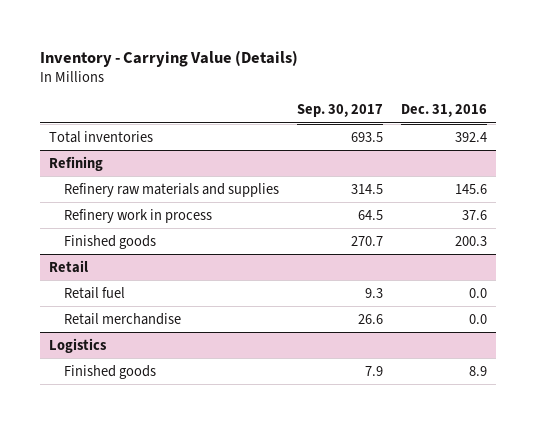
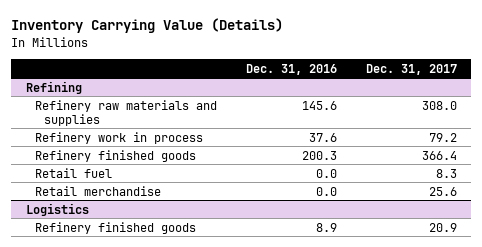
- Inventory - Carrying Value (Details)
+ Inventory Carrying Value (Details)
- | Sep. 30, 2017 | Dec. 31, 2016
+ | Dec. 31, 2016 | Dec. 31, 2017
- Total inventories | 693.5 | 392.4
@ Refining
- Finished goods | 270.7 | 200.3
- Retail
@ Refining
+ Refinery finished goods | 200.3 | 366.4
@ Logistics
- Finished goods | 7.9 | 8.9
+ Refinery finished goods | 8.9 | 20.9

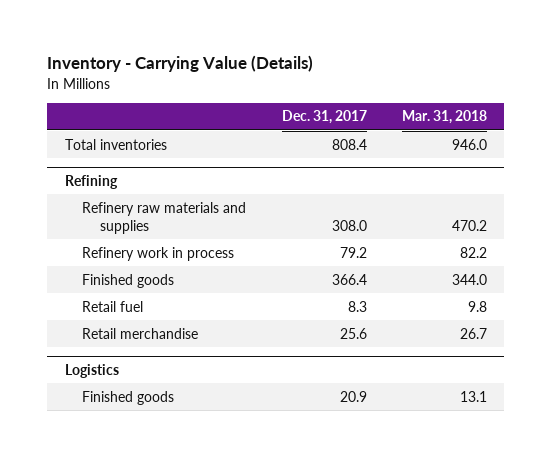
- Inventory Carrying Value (Details)
+ Inventory - Carrying Value (Details)
- | Dec. 31, 2016 | Dec. 31, 2017
+ | Dec. 31, 2017 | Mar. 31, 2018
+ Total inventories | 808.4 | 946.0
@ Refining
- Refinery finished goods | 200.3 | 366.4
+ Finished goods | 366.4 | 344.0
@ Logistics
- Refinery finished goods | 8.9 | 20.9
+ Finished goods | 20.9 | 13.1

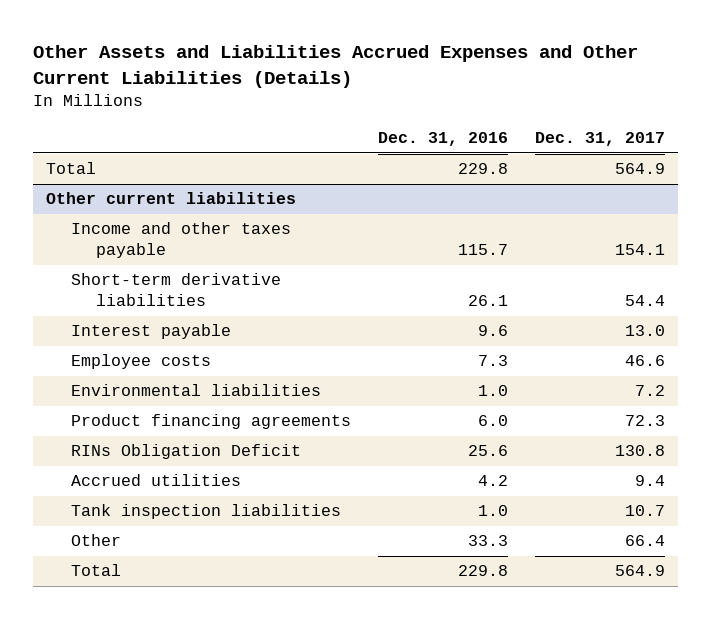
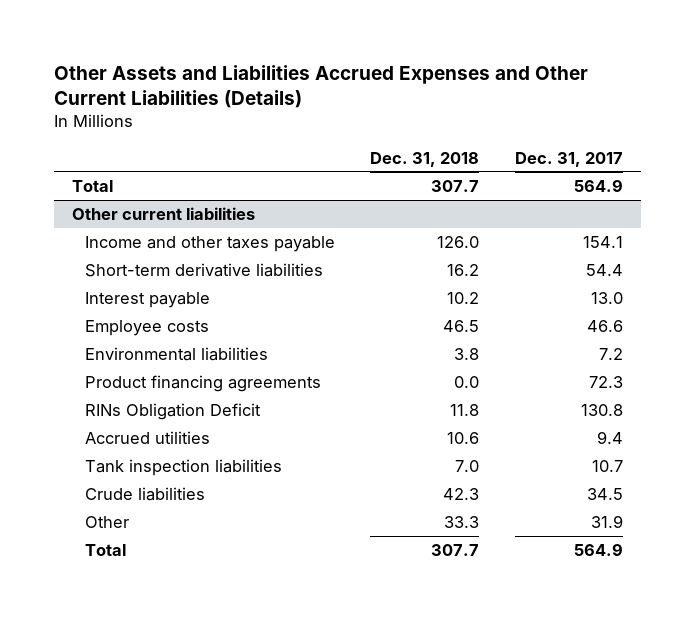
- | Dec. 31, 2016 | Dec. 31, 2017
+ | Dec. 31, 2018 | Dec. 31, 2017
@ Other current liabilities
- Other | 33.3 | 66.4
+ Crude liabilities | 42.3 | 34.5
+ Other | 33.3 | 31.9

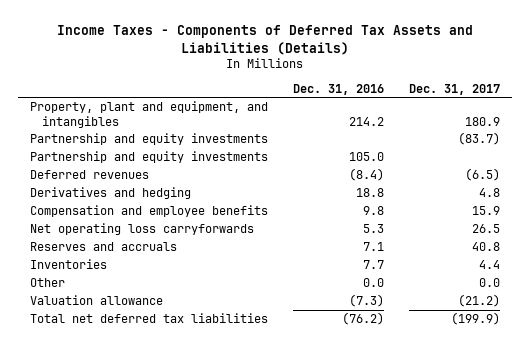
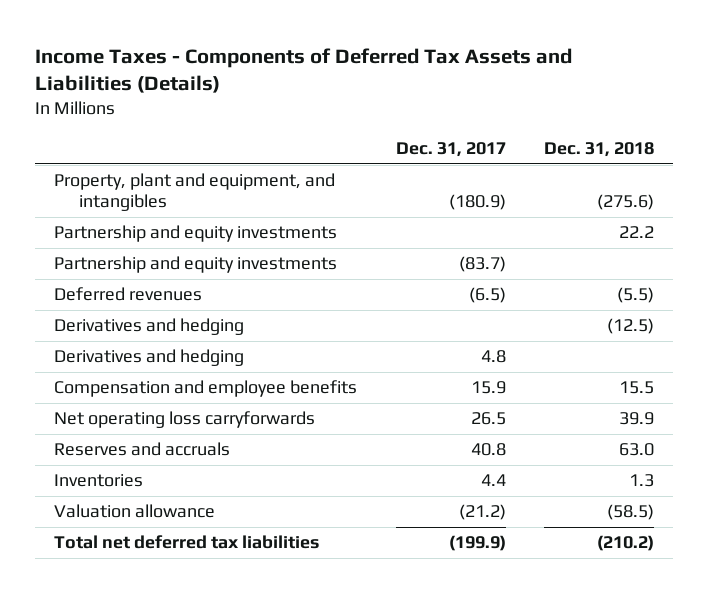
- | Dec. 31, 2016 | Dec. 31, 2017
+ | Dec. 31, 2017 | Dec. 31, 2018
- Property, plant and equipment, and intangibles | 214.2 | 180.9
+ Property, plant and equipment, and intangibles | (180.9) | (275.6)
moved down: Partnership and equity investments | (83.7) |
+ Derivatives and hedging | | (12.5)
- Other | 0.0 | 0.0

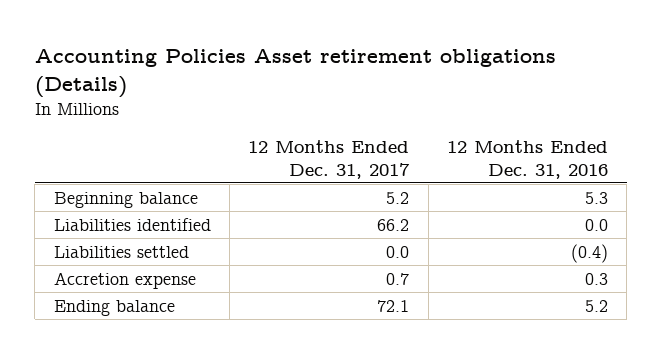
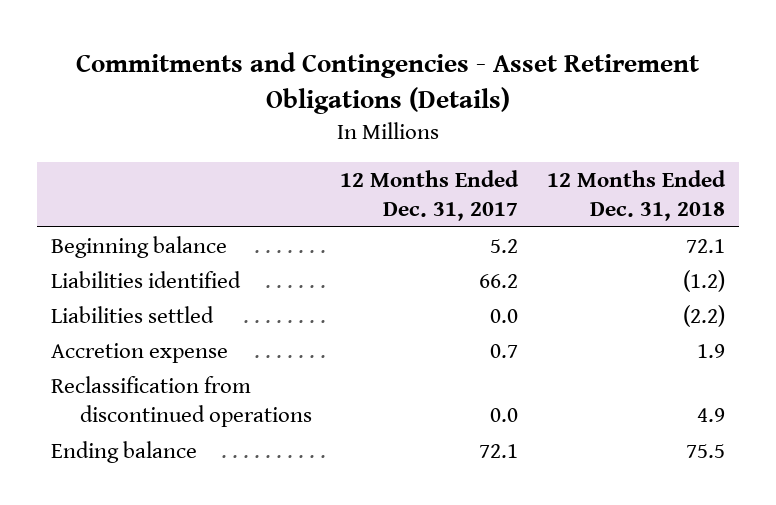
- Accounting Policies Asset retirement obligations (Details)
+ Commitments and Contingencies - Asset Retirement Obligations (Details)
- | 12 Months Ended Dec. 31, 2017 | 12 Months Ended Dec. 31, 2016
+ | 12 Months Ended Dec. 31, 2017 | 12 Months Ended Dec. 31, 2018
+ Reclassification from discontinued operations | 0.0 | 4.9

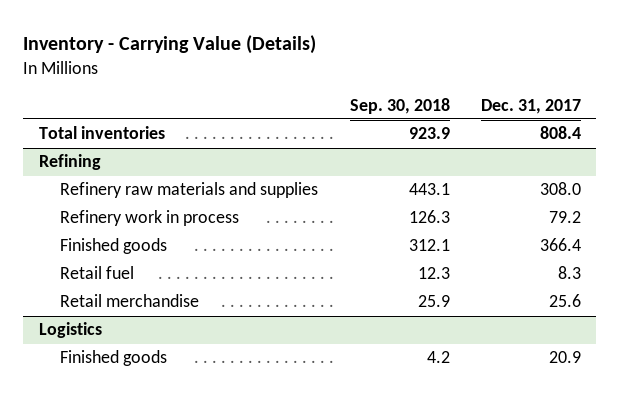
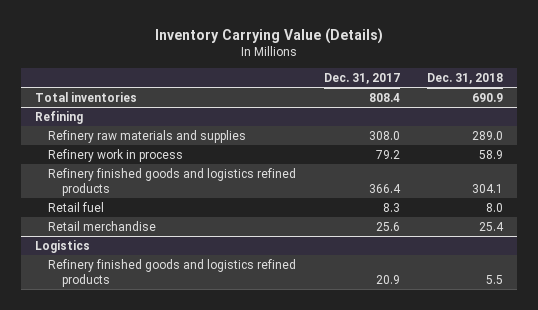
- Inventory - Carrying Value (Details)
+ Inventory Carrying Value (Details)
- | Sep. 30, 2018 | Dec. 31, 2017
+ | Dec. 31, 2017 | Dec. 31, 2018
@ Refining
- Finished goods | 312.1 | 366.4
+ Refinery finished goods and logistics refined products | 366.4 | 304.1
@ Logistics
- Finished goods | 4.2 | 20.9
+ Refinery finished goods and logistics refined products | 20.9 | 5.5

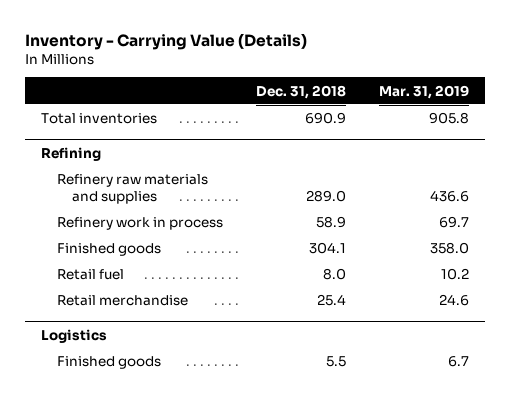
- Inventory Carrying Value (Details)
+ Inventory - Carrying Value (Details)
- | Dec. 31, 2017 | Dec. 31, 2018
+ | Dec. 31, 2018 | Mar. 31, 2019
@ Refining
- Refinery finished goods and logistics refined products | 366.4 | 304.1
+ Finished goods | 304.1 | 358.0
@ Logistics
- Refinery finished goods and logistics refined products | 20.9 | 5.5
+ Finished goods | 5.5 | 6.7

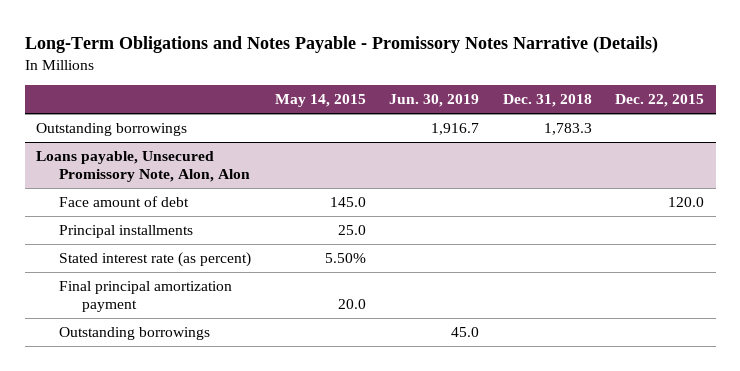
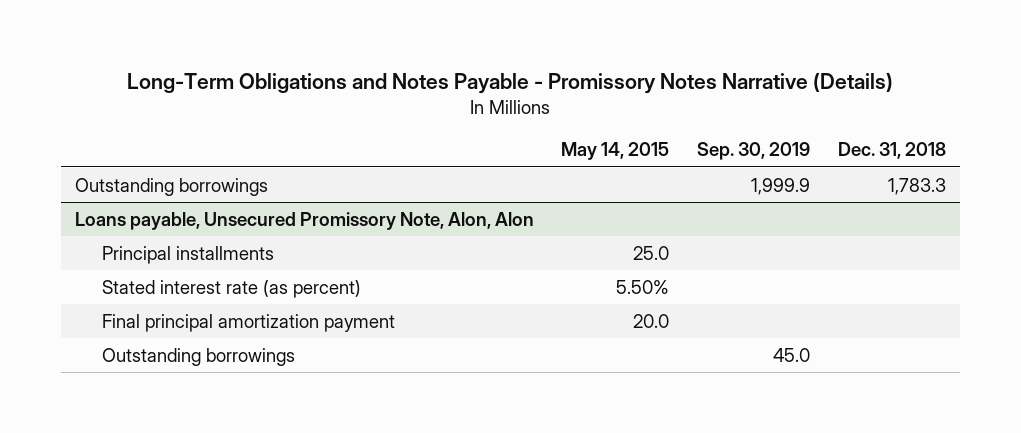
- | May 14, 2015 | Jun. 30, 2019 | Dec. 31, 2018 | Dec. 22, 2015
+ | May 14, 2015 | Sep. 30, 2019 | Dec. 31, 2018
@ Loans payable, Unsecured Promissory Note, Alon, Alon
- Face amount of debt | 145.0 | | | 120.0

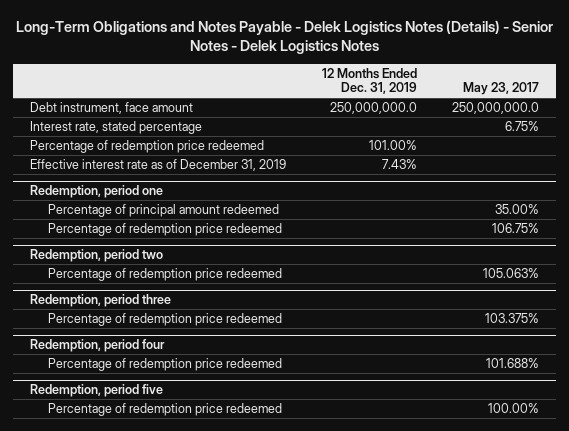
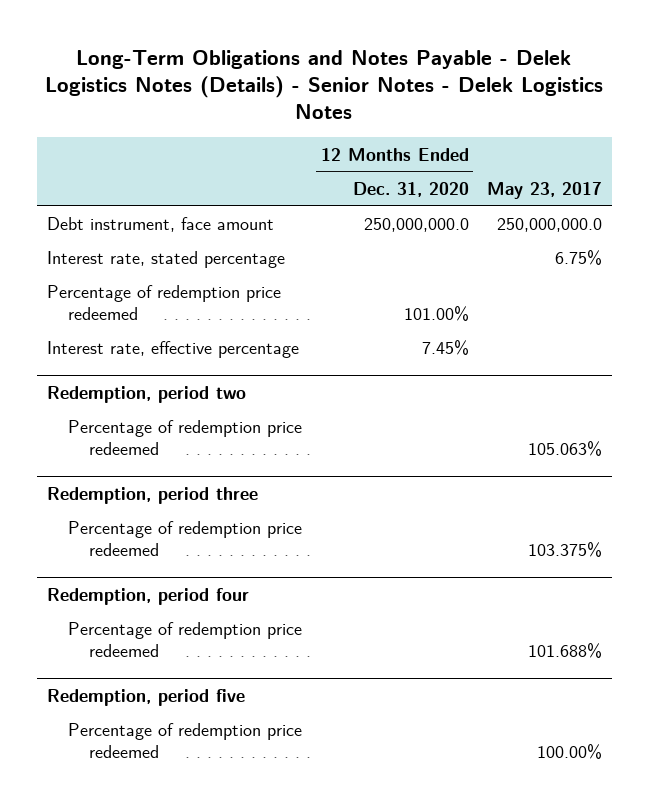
- | 12 Months Ended Dec. 31, 2019 | May 23, 2017
+ | 12 Months Ended Dec. 31, 2020 | May 23, 2017
- Effective interest rate as of December 31, 2019 | 7.43% |
- Redemption, period one
- Percentage of principal amount redeemed | | 35.00%
- Percentage of redemption price redeemed | | 106.75%
+ Interest rate, effective percentage | 7.45% |

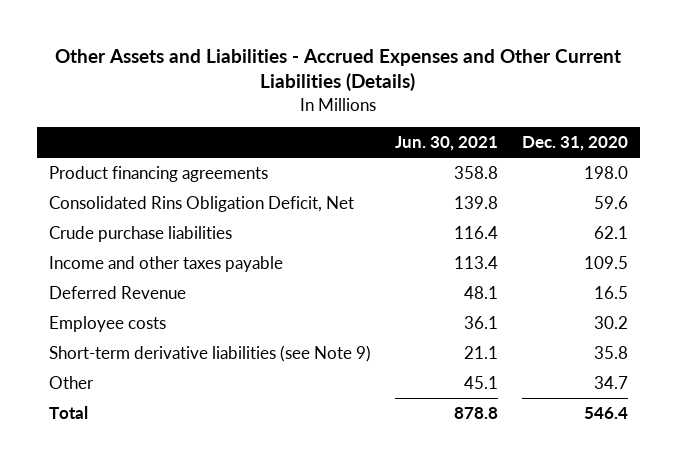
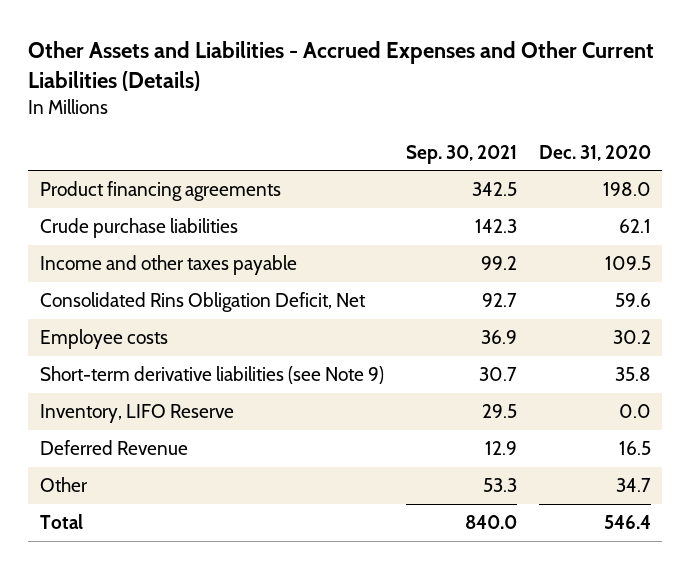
- | Jun. 30, 2021 | Dec. 31, 2020
+ | Sep. 30, 2021 | Dec. 31, 2020
moved down: Consolidated Rins Obligation Deficit, Net | 92.7 | 59.6
+ Inventory, LIFO Reserve | 29.5 | 0.0
moved down: Deferred Revenue | 12.9 | 16.5

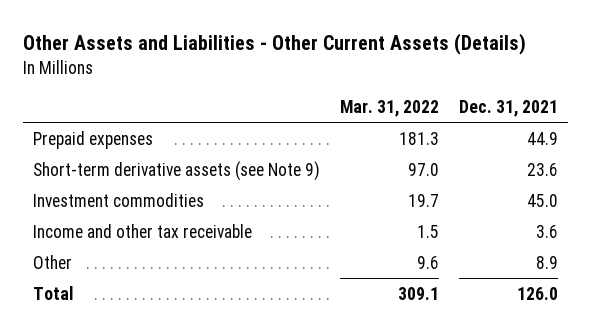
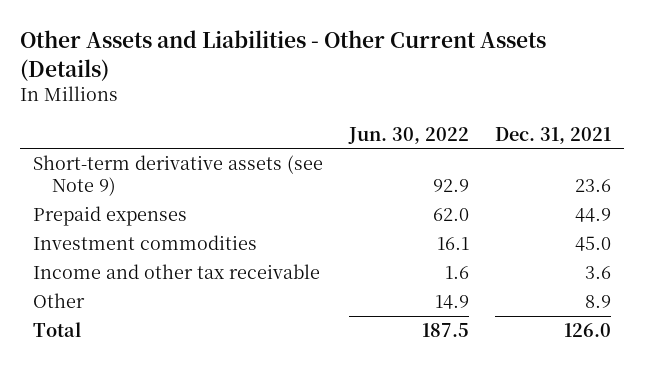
- | Mar. 31, 2022 | Dec. 31, 2021
+ | Jun. 30, 2022 | Dec. 31, 2021
moved down: Prepaid expenses | 62.0 | 44.9

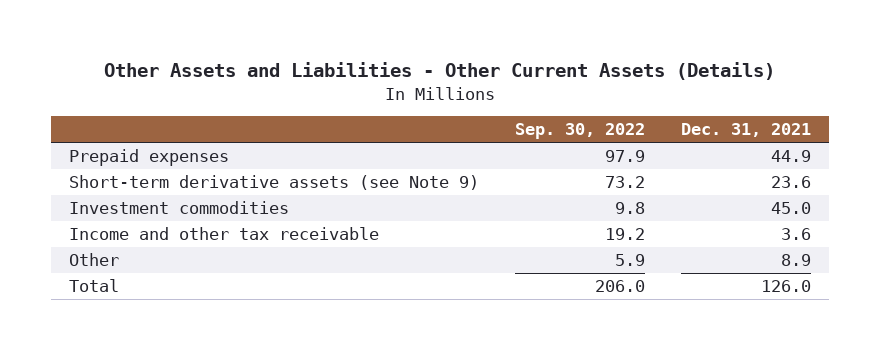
- | Jun. 30, 2022 | Dec. 31, 2021
+ | Sep. 30, 2022 | Dec. 31, 2021
moved down: Short-term derivative assets (see Note 9) | 73.2 | 23.6

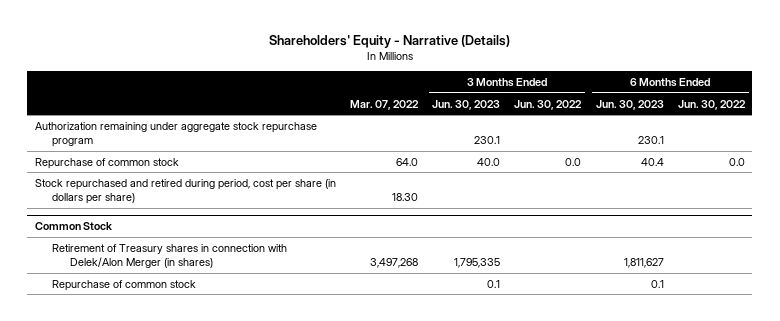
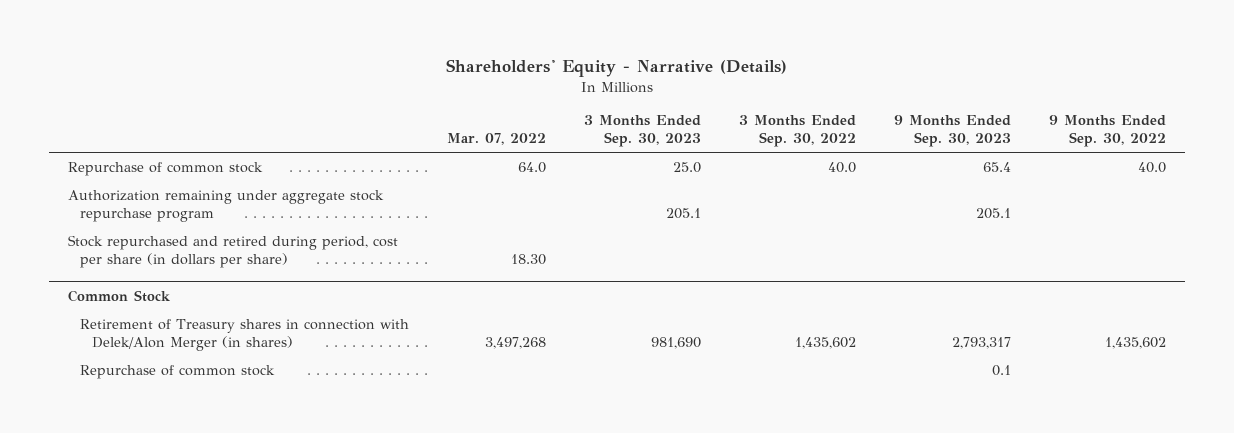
- | Mar. 07, 2022 | 3 Months Ended Jun. 30, 2023 | 3 Months Ended Jun. 30, 2022 | 6 Months Ended Jun. 30, 2023 | 6 Months Ended Jun. 30, 2022
+ | Mar. 07, 2022 | 3 Months Ended Sep. 30, 2023 | 3 Months Ended Sep. 30, 2022 | 9 Months Ended Sep. 30, 2023 | 9 Months Ended Sep. 30, 2022
moved down: Authorization remaining under aggregate stock repurchase program | | 205.1 | | 205.1 |

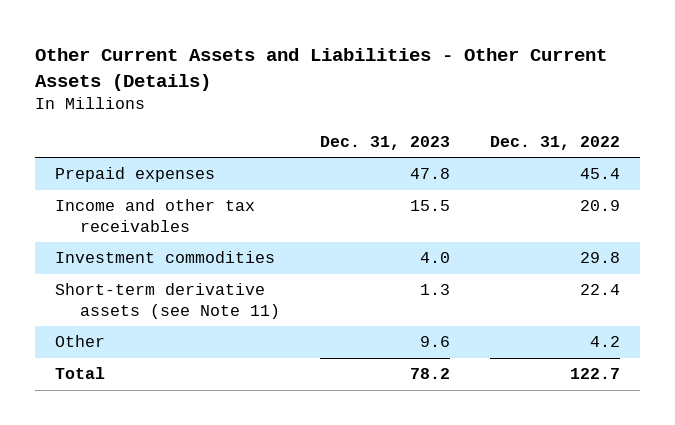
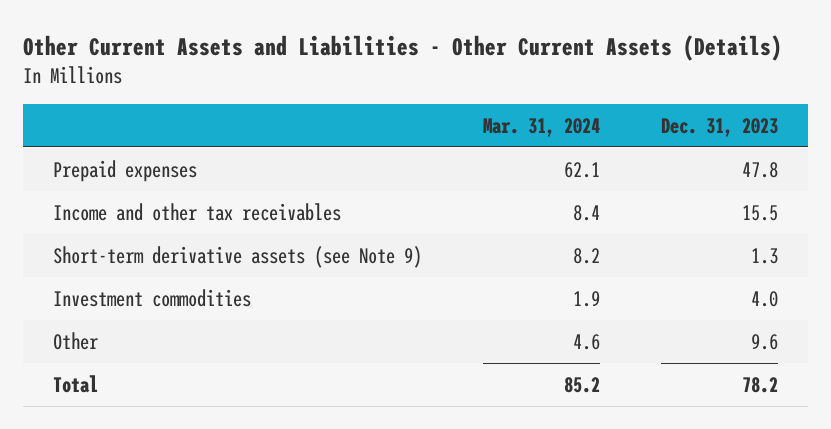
- | Dec. 31, 2023 | Dec. 31, 2022
+ | Mar. 31, 2024 | Dec. 31, 2023
+ Short-term derivative assets (see Note 9) | 8.2 | 1.3
- Short-term derivative assets (see Note 11) | 1.3 | 22.4

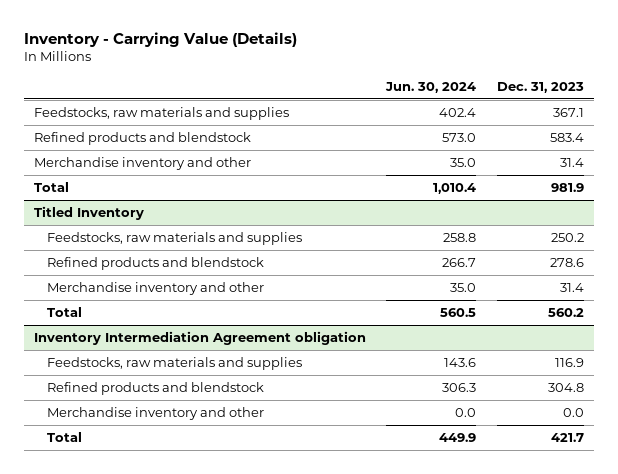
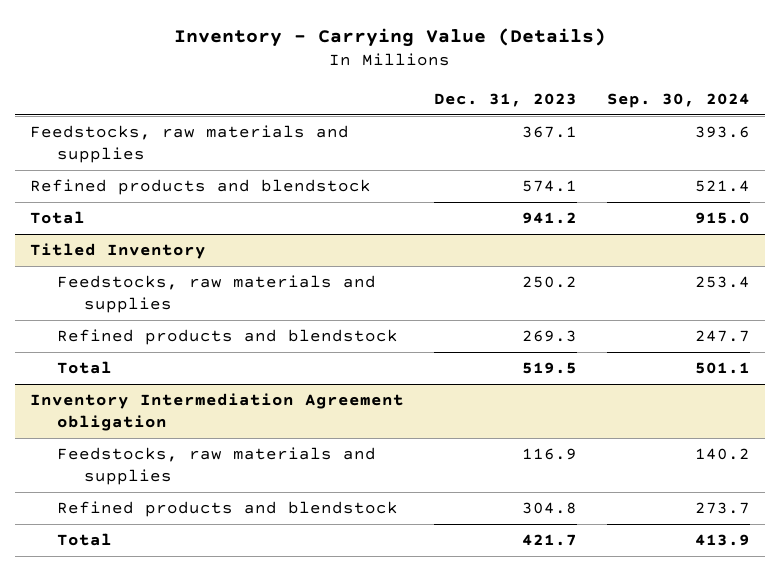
- | Jun. 30, 2024 | Dec. 31, 2023
+ | Dec. 31, 2023 | Sep. 30, 2024
- Refined products and blendstock | 573.0 | 583.4
- Merchandise inventory and other | 35.0 | 31.4
- Total | 1,010.4 | 981.9
+ Refined products and blendstock | 574.1 | 521.4
+ Total | 941.2 | 915.0
@ Titled Inventory
- Refined products and blendstock | 266.7 | 278.6
- Merchandise inventory and other | 35.0 | 31.4
- Total | 560.5 | 560.2
+ Refined products and blendstock | 269.3 | 247.7
+ Total | 519.5 | 501.1
@ Inventory Intermediation Agreement obligation
- Merchandise inventory and other | 0.0 | 0.0

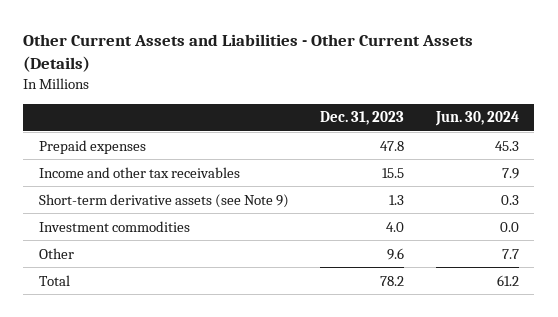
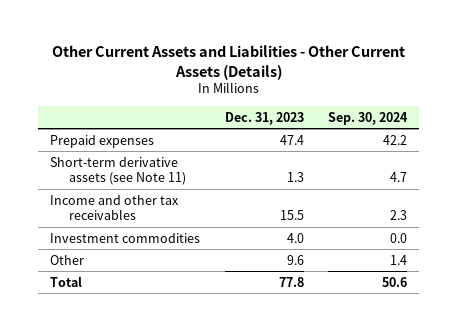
- | Dec. 31, 2023 | Jun. 30, 2024
+ | Dec. 31, 2023 | Sep. 30, 2024
- Prepaid expenses | 47.8 | 45.3
+ Prepaid expenses | 47.4 | 42.2
+ Short-term derivative assets (see Note 11) | 1.3 | 4.7
- Short-term derivative assets (see Note 9) | 1.3 | 0.3
- Total | 78.2 | 61.2
+ Total | 77.8 | 50.6

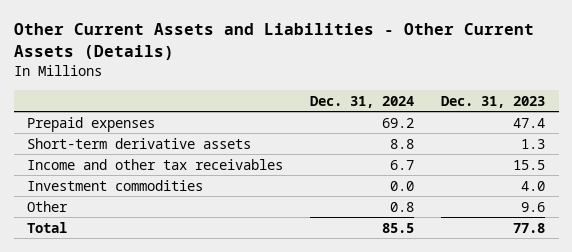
- | Dec. 31, 2023 | Sep. 30, 2024
+ | Dec. 31, 2024 | Dec. 31, 2023
- Short-term derivative assets (see Note 11) | 1.3 | 4.7
+ Short-term derivative assets | 8.8 | 1.3

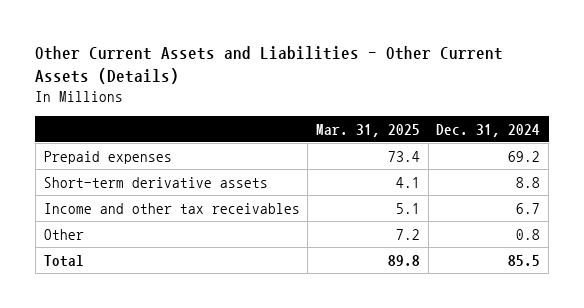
- | Dec. 31, 2024 | Dec. 31, 2023
+ | Mar. 31, 2025 | Dec. 31, 2024
- Investment commodities | 0.0 | 4.0

